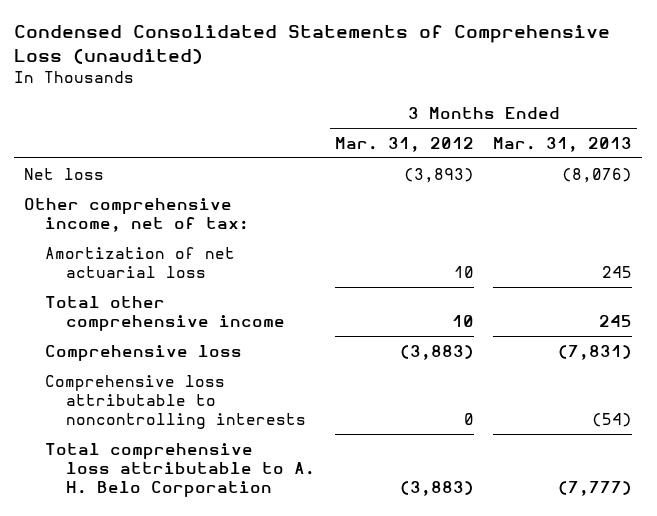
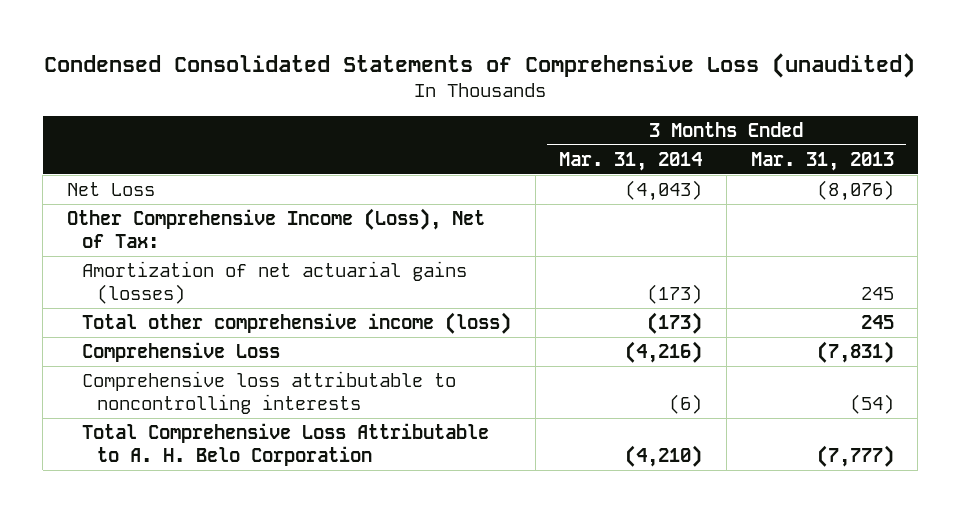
- | 3 Months Ended Mar. 31, 2012 | 3 Months Ended Mar. 31, 2013
+ | 3 Months Ended Mar. 31, 2014 | 3 Months Ended Mar. 31, 2013
- Net loss | (3,893) | (8,076)
- Other comprehensive income, net of tax:
- Amortization of net actuarial loss | 10 | 245
- Total other comprehensive income | 10 | 245
- Comprehensive loss | (3,883) | (7,831)
+ Net Loss | (4,043) | (8,076)
+ Other Comprehensive Income (Loss), Net of Tax:
+ Amortization of net actuarial gains (losses) | (173) | 245
+ Total other comprehensive income (loss) | (173) | 245
+ Comprehensive Loss | (4,216) | (7,831)
- Total comprehensive loss attributable to A. H. Belo Corporation | (3,883) | (7,777)
+ Total Comprehensive Loss Attributable to A. H. Belo Corporation | (4,210) | (7,777)

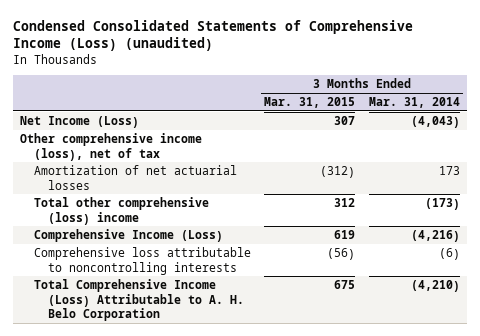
- Condensed Consolidated Statements of Comprehensive Loss (unaudited)
+ Condensed Consolidated Statements of Comprehensive Income (Loss) (unaudited)
- | 3 Months Ended Mar. 31, 2014 | 3 Months Ended Mar. 31, 2013
+ | 3 Months Ended Mar. 31, 2015 | 3 Months Ended Mar. 31, 2014
- Net Loss | (4,043) | (8,076)
- Other Comprehensive Income (Loss), Net of Tax:
- Amortization of net actuarial gains (losses) | (173) | 245
- Total other comprehensive income (loss) | (173) | 245
- Comprehensive Loss | (4,216) | (7,831)
+ Net Income (Loss) | 307 | (4,043)
+ Other comprehensive income (loss), net of tax
+ Amortization of net actuarial losses | (312) | 173
+ Total other comprehensive (loss) income | 312 | (173)
+ Comprehensive Income (Loss) | 619 | (4,216)
- Total Comprehensive Loss Attributable to A. H. Belo Corporation | (4,210) | (7,777)
+ Total Comprehensive Income (Loss) Attributable to A. H. Belo Corporation | 675 | (4,210)

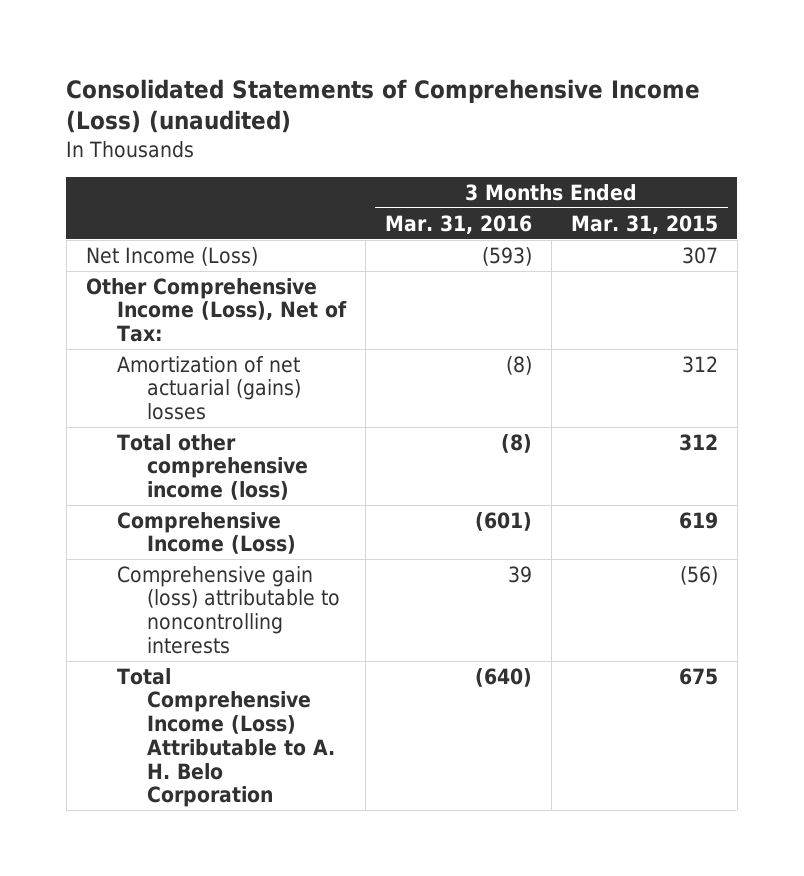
- Condensed Consolidated Statements of Comprehensive Income (Loss) (unaudited)
+ Consolidated Statements of Comprehensive Income (Loss) (unaudited)
- | 3 Months Ended Mar. 31, 2015 | 3 Months Ended Mar. 31, 2014
+ | 3 Months Ended Mar. 31, 2016 | 3 Months Ended Mar. 31, 2015
- Other comprehensive income (loss), net of tax
- Amortization of net actuarial losses | (312) | 173
- Total other comprehensive (loss) income | 312 | (173)
+ Other Comprehensive Income (Loss), Net of Tax:
+ Amortization of net actuarial (gains) losses | (8) | 312
+ Total other comprehensive income (loss) | (8) | 312
- Comprehensive loss attributable to noncontrolling interests | (56) | (6)
+ Comprehensive gain (loss) attributable to noncontrolling interests | 39 | (56)

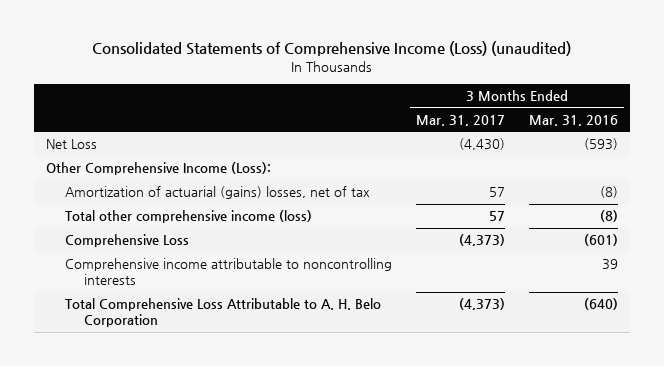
- | 3 Months Ended Mar. 31, 2016 | 3 Months Ended Mar. 31, 2015
+ | 3 Months Ended Mar. 31, 2017 | 3 Months Ended Mar. 31, 2016
- Net Income (Loss) | (593) | 307
- Other Comprehensive Income (Loss), Net of Tax:
- Amortization of net actuarial (gains) losses | (8) | 312
+ Net Loss | (4,430) | (593)
+ Other Comprehensive Income (Loss):
+ Amortization of actuarial (gains) losses, net of tax | 57 | (8)
- Comprehensive Income (Loss) | (601) | 619
- Comprehensive gain (loss) attributable to noncontrolling interests | 39 | (56)
- Total Comprehensive Income (Loss) Attributable to A. H. Belo Corporation | (640) | 675
+ Comprehensive Loss | (4,373) | (601)
+ Comprehensive income attributable to noncontrolling interests | | 39
+ Total Comprehensive Loss Attributable to A. H. Belo Corporation | (4,373) | (640)

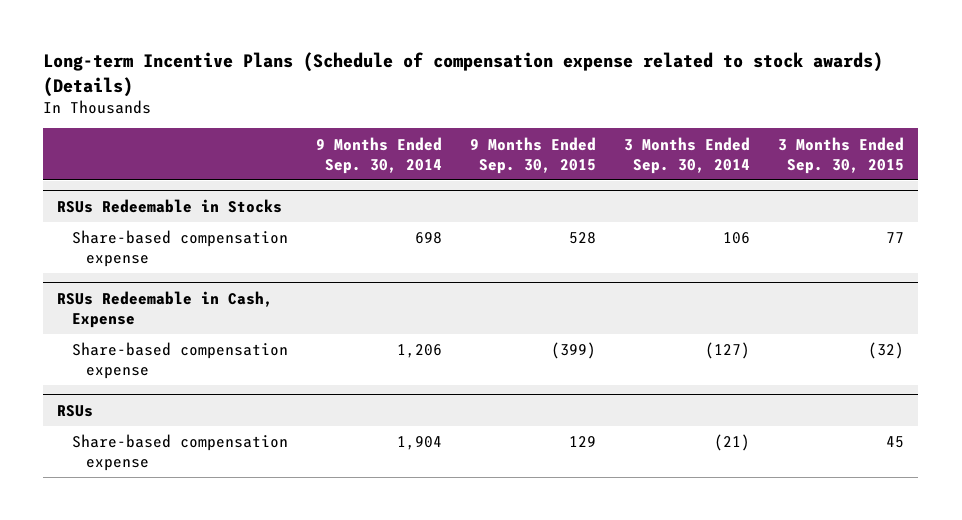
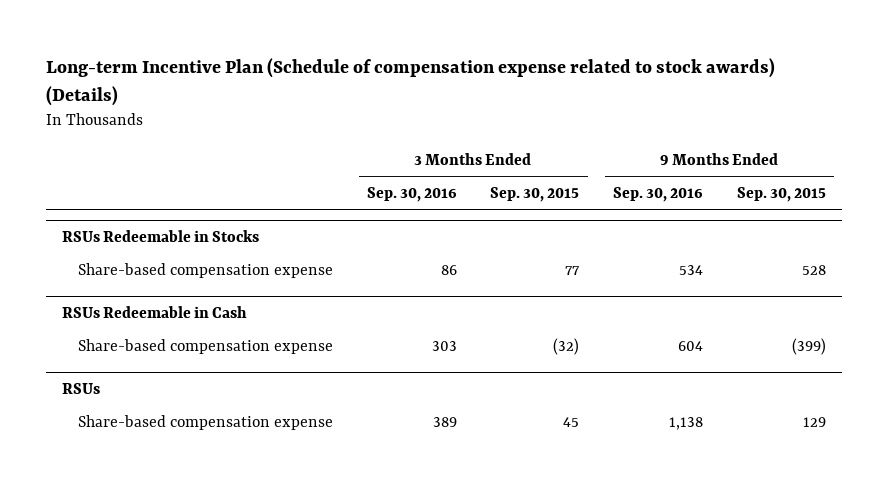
- Long-term Incentive Plans (Schedule of compensation expense related to stock awards) (Details)
+ Long-term Incentive Plan (Schedule of compensation expense related to stock awards) (Details)
- | 9 Months Ended Sep. 30, 2014 | 9 Months Ended Sep. 30, 2015 | 3 Months Ended Sep. 30, 2014 | 3 Months Ended Sep. 30, 2015
+ | 3 Months Ended Sep. 30, 2016 | 3 Months Ended Sep. 30, 2015 | 9 Months Ended Sep. 30, 2016 | 9 Months Ended Sep. 30, 2015
- RSUs Redeemable in Cash, Expense
+ RSUs Redeemable in Cash

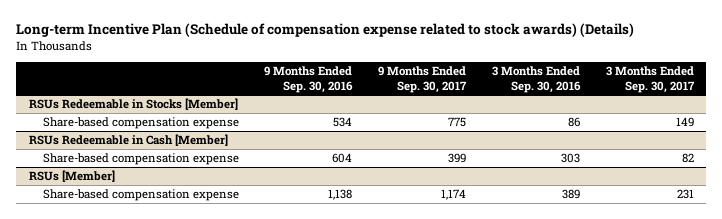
- | 3 Months Ended Sep. 30, 2016 | 3 Months Ended Sep. 30, 2015 | 9 Months Ended Sep. 30, 2016 | 9 Months Ended Sep. 30, 2015
+ | 9 Months Ended Sep. 30, 2016 | 9 Months Ended Sep. 30, 2017 | 3 Months Ended Sep. 30, 2016 | 3 Months Ended Sep. 30, 2017
- RSUs Redeemable in Stocks
+ RSUs Redeemable in Stocks [Member]
- RSUs Redeemable in Cash
+ RSUs Redeemable in Cash [Member]
- RSUs
+ RSUs [Member]

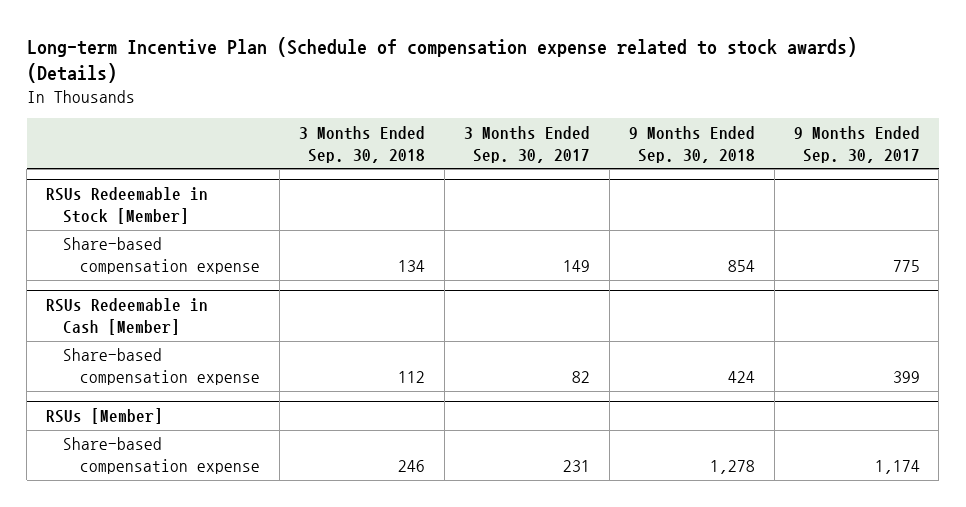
- | 9 Months Ended Sep. 30, 2016 | 9 Months Ended Sep. 30, 2017 | 3 Months Ended Sep. 30, 2016 | 3 Months Ended Sep. 30, 2017
+ | 3 Months Ended Sep. 30, 2018 | 3 Months Ended Sep. 30, 2017 | 9 Months Ended Sep. 30, 2018 | 9 Months Ended Sep. 30, 2017
- RSUs Redeemable in Stocks [Member]
+ RSUs Redeemable in Stock [Member]

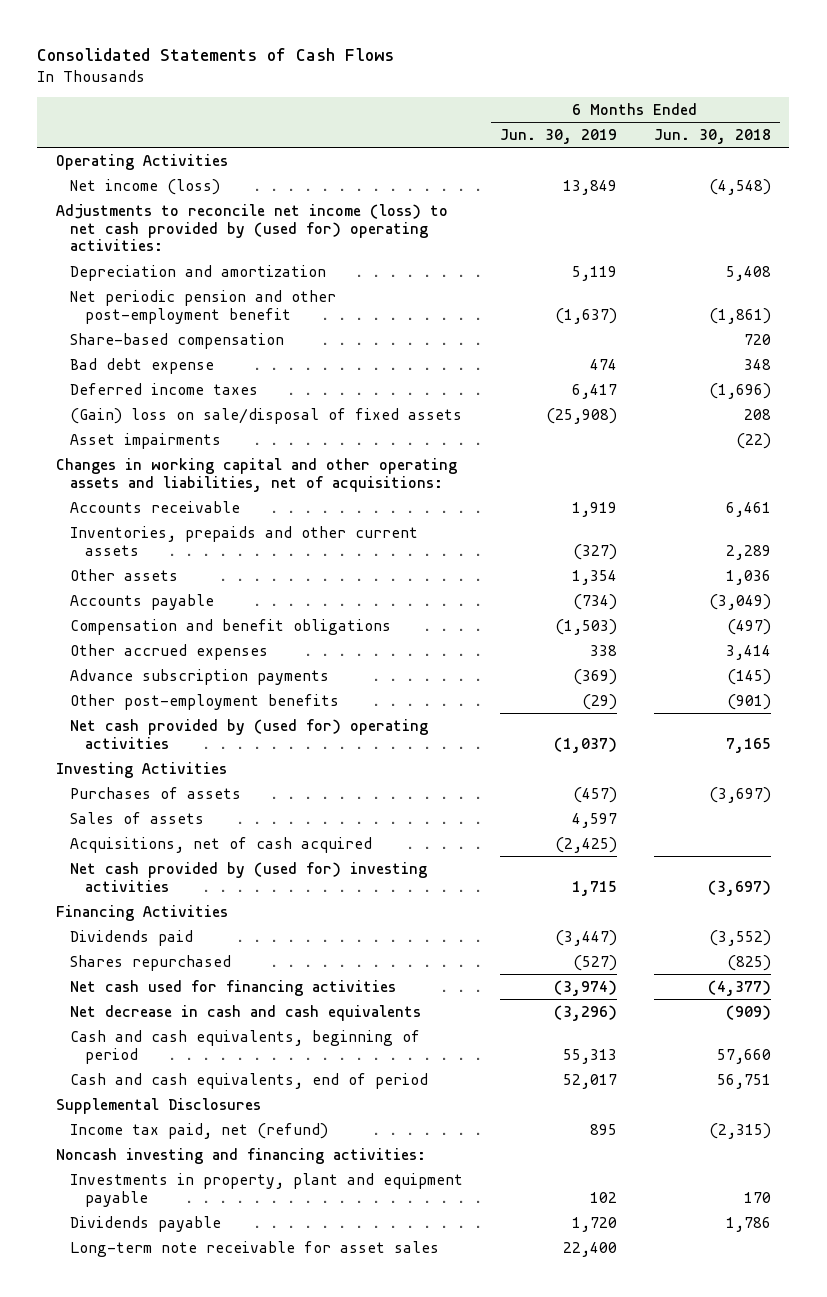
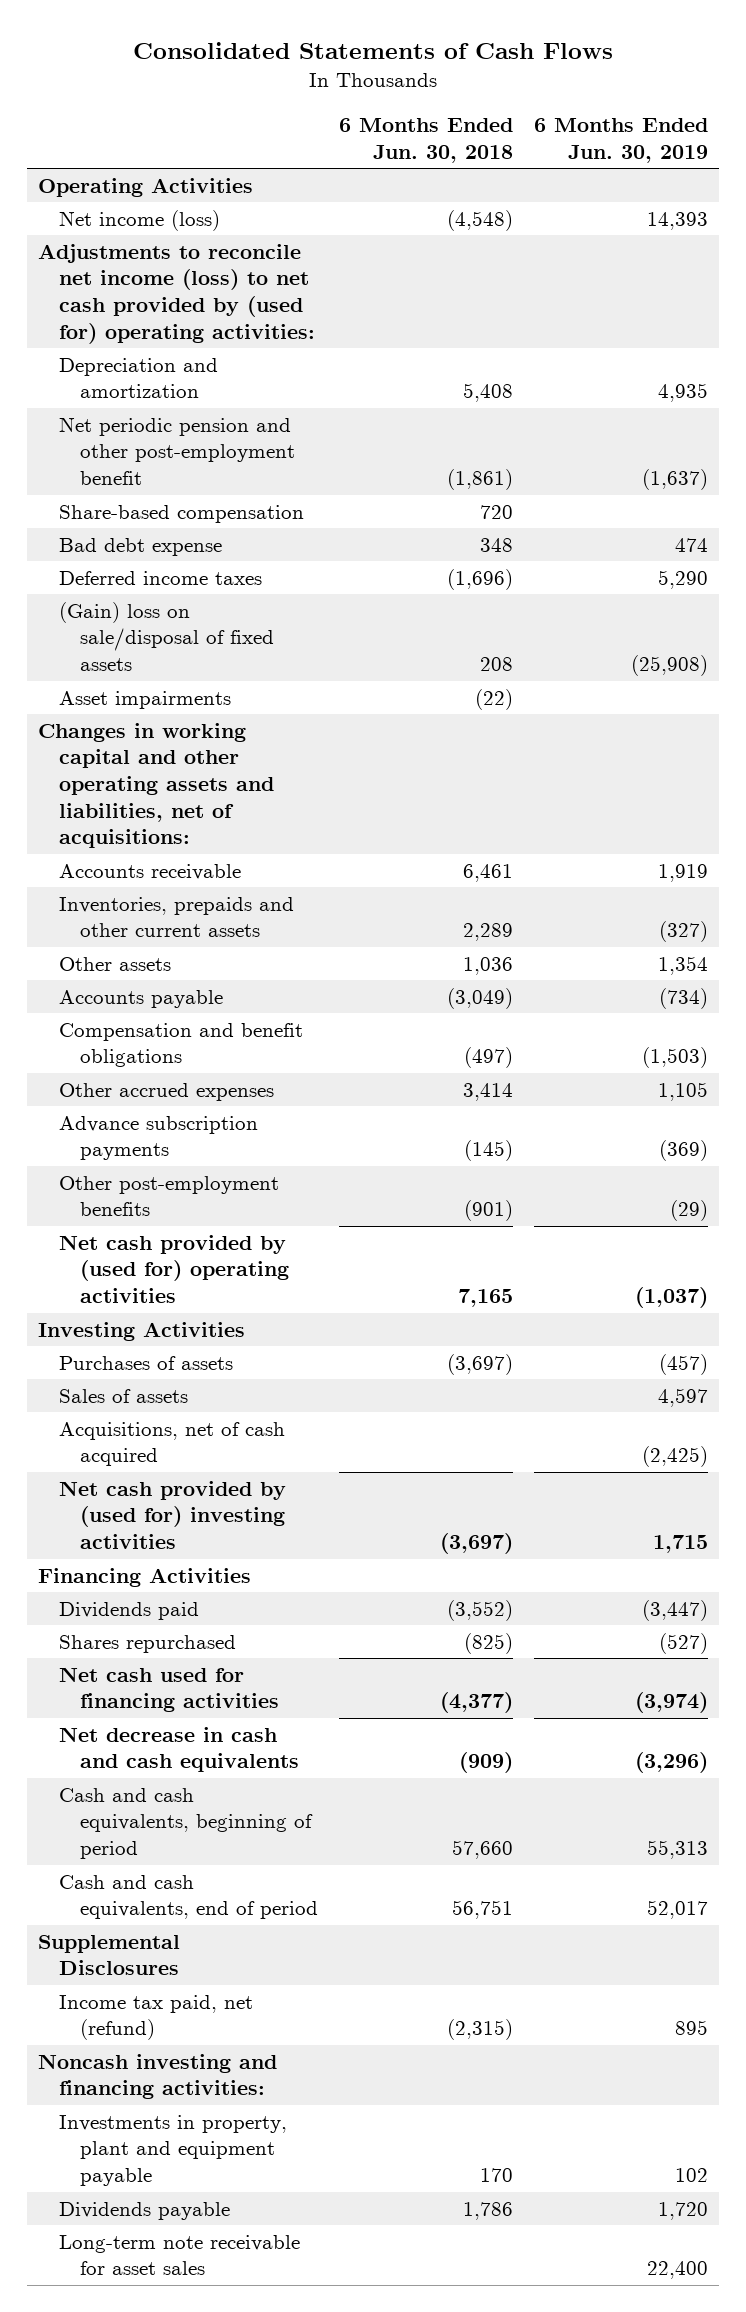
- | 6 Months Ended Jun. 30, 2019 | 6 Months Ended Jun. 30, 2018
+ | 6 Months Ended Jun. 30, 2018 | 6 Months Ended Jun. 30, 2019
- Net income (loss) | 13,849 | (4,548)
+ Net income (loss) | (4,548) | 14,393
- Depreciation and amortization | 5,119 | 5,408
+ Depreciation and amortization | 5,408 | 4,935
- Deferred income taxes | 6,417 | (1,696)
+ Deferred income taxes | (1,696) | 5,290
- Other accrued expenses | 338 | 3,414
+ Other accrued expenses | 3,414 | 1,105

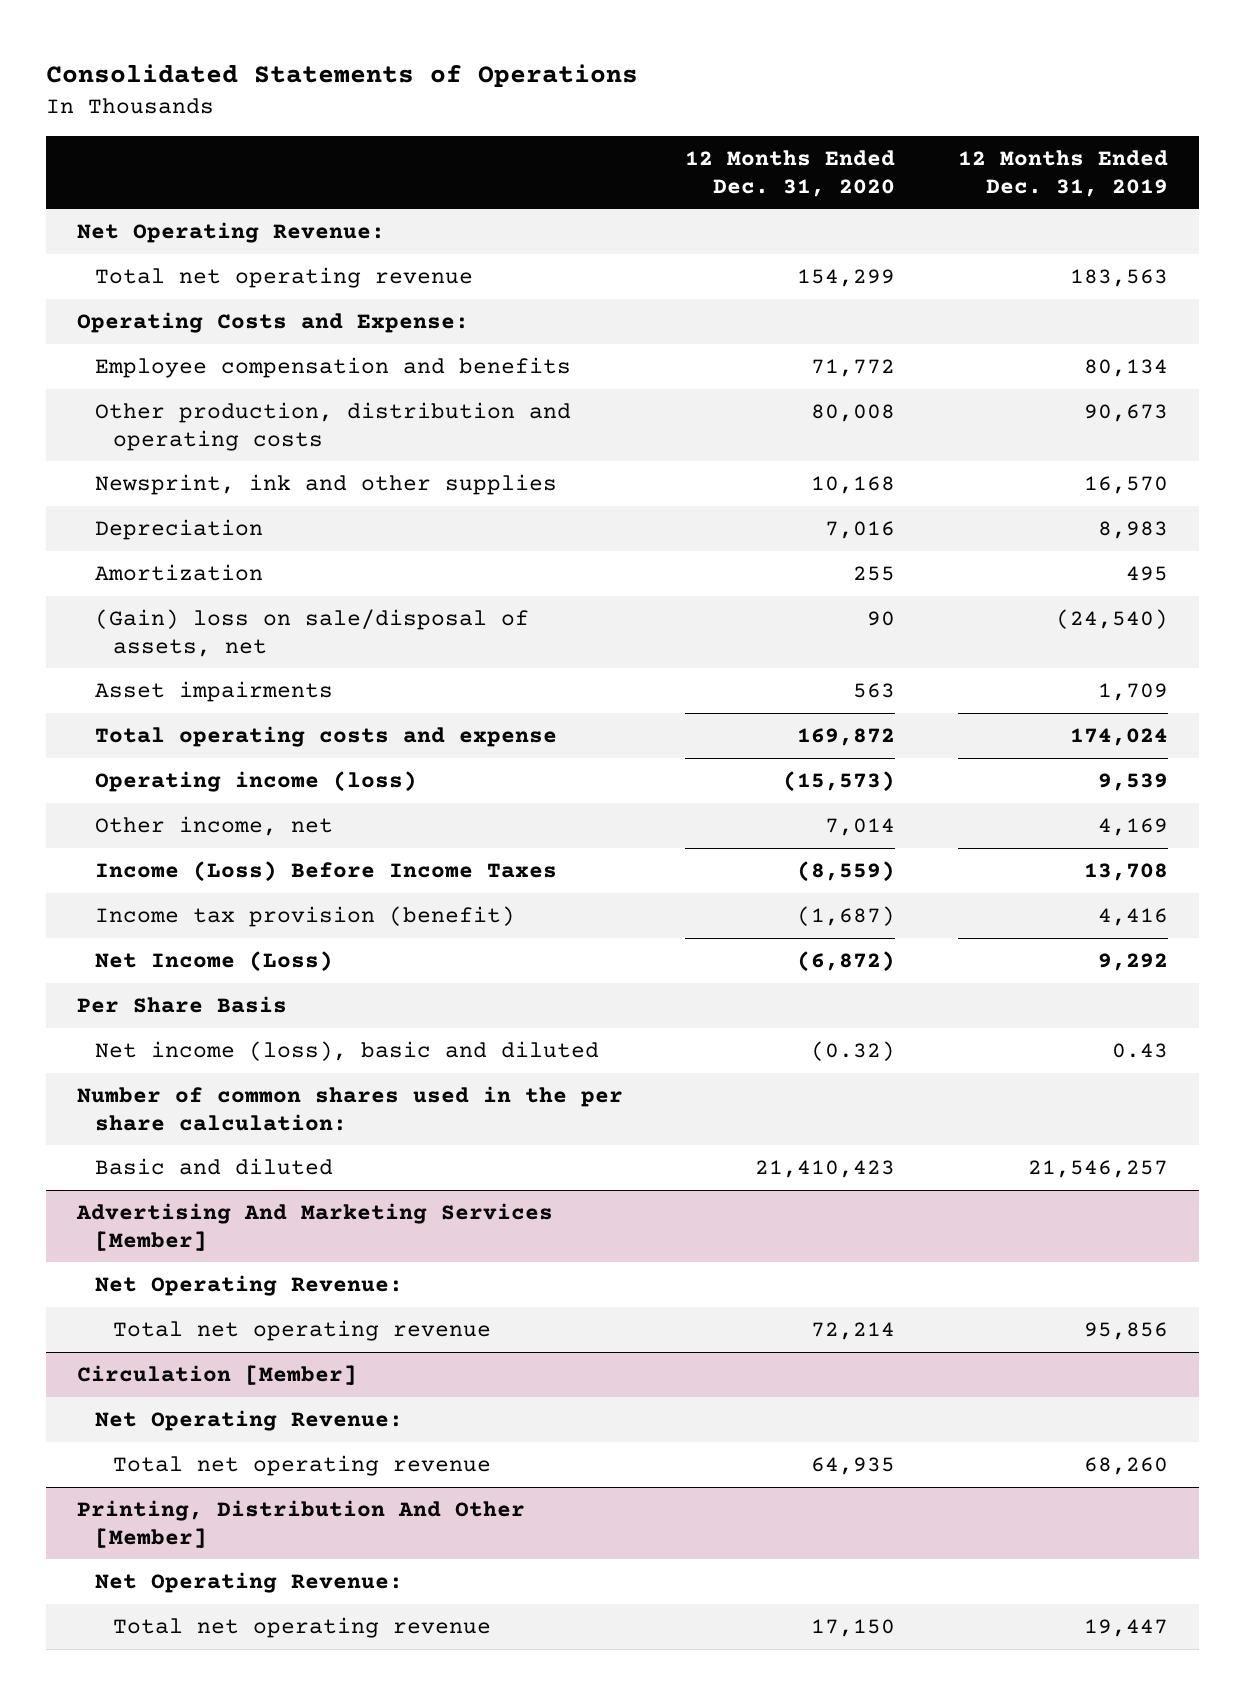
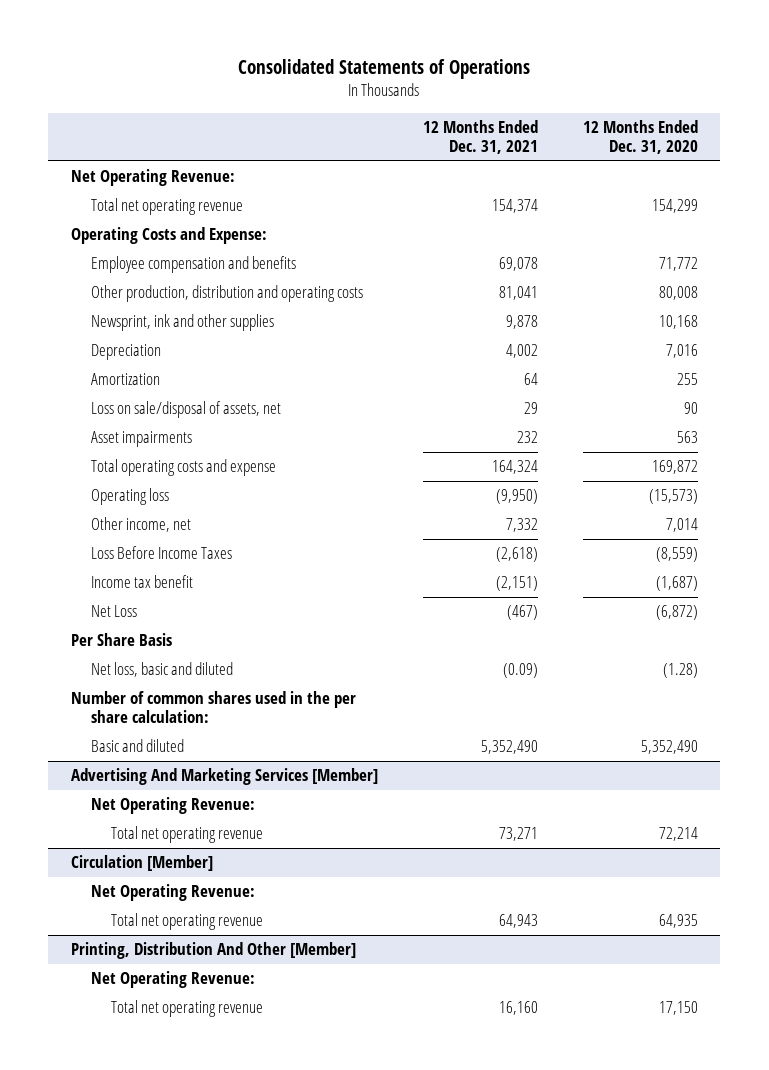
- | 12 Months Ended Dec. 31, 2020 | 12 Months Ended Dec. 31, 2019
+ | 12 Months Ended Dec. 31, 2021 | 12 Months Ended Dec. 31, 2020
- (Gain) loss on sale/disposal of assets, net | 90 | (24,540)
+ Loss on sale/disposal of assets, net | 29 | 90
- Operating income (loss) | (15,573) | 9,539
+ Operating loss | (9,950) | (15,573)
- Income (Loss) Before Income Taxes | (8,559) | 13,708
- Income tax provision (benefit) | (1,687) | 4,416
- Net Income (Loss) | (6,872) | 9,292
+ Loss Before Income Taxes | (2,618) | (8,559)
+ Income tax benefit | (2,151) | (1,687)
+ Net Loss | (467) | (6,872)
- Net income (loss), basic and diluted | (0.32) | 0.43
+ Net loss, basic and diluted | (0.09) | (1.28)
- Basic and diluted | 21,410,423 | 21,546,257
+ Basic and diluted | 5,352,490 | 5,352,490

